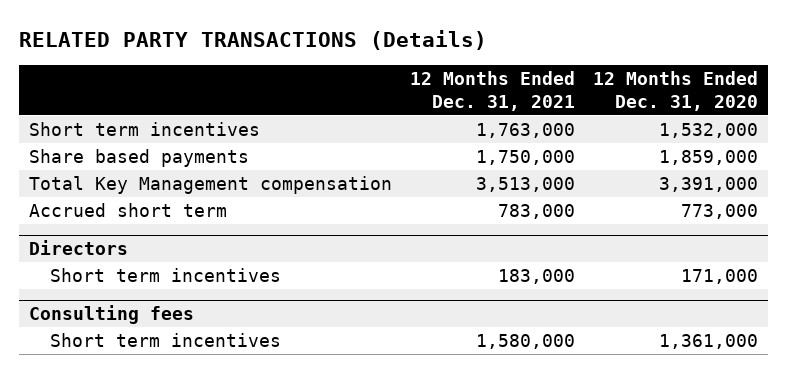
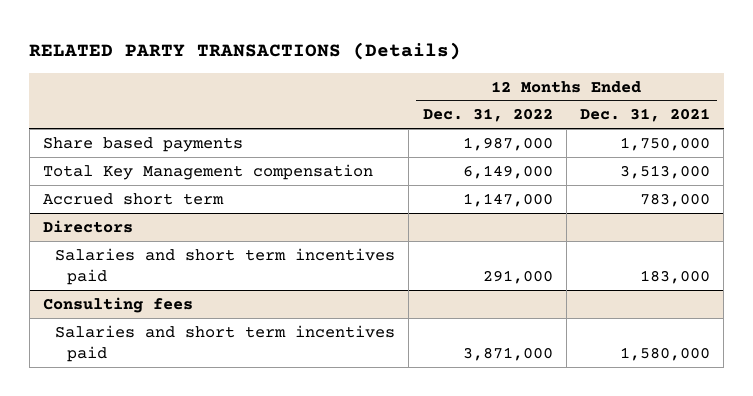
- | 12 Months Ended Dec. 31, 2021 | 12 Months Ended Dec. 31, 2020
+ | 12 Months Ended Dec. 31, 2022 | 12 Months Ended Dec. 31, 2021
- Short term incentives | 1,763,000 | 1,532,000
@ Directors
- Short term incentives | 183,000 | 171,000
+ Salaries and short term incentives paid | 291,000 | 183,000
@ Consulting fees
- Short term incentives | 1,580,000 | 1,361,000
+ Salaries and short term incentives paid | 3,871,000 | 1,580,000

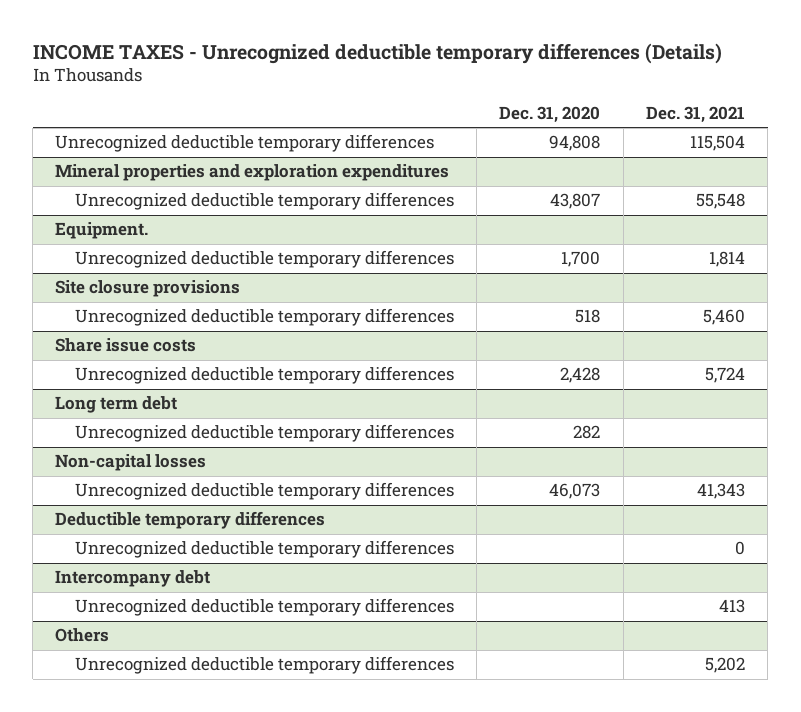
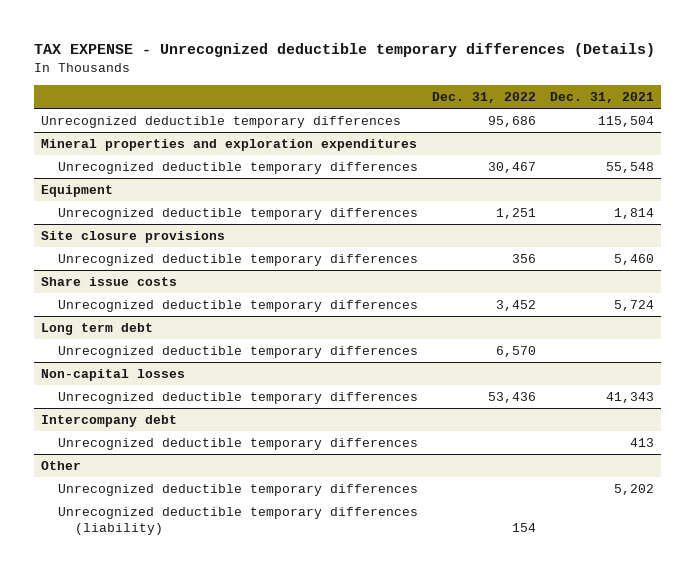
- INCOME TAXES - Unrecognized deductible temporary differences (Details)
+ TAX EXPENSE - Unrecognized deductible temporary differences (Details)
- | Dec. 31, 2020 | Dec. 31, 2021
+ | Dec. 31, 2022 | Dec. 31, 2021
- Equipment.
+ Equipment
- Deductible temporary differences
- Unrecognized deductible temporary differences | | 0
- Others
+ Other
+ Unrecognized deductible temporary differences (liability) | 154 |

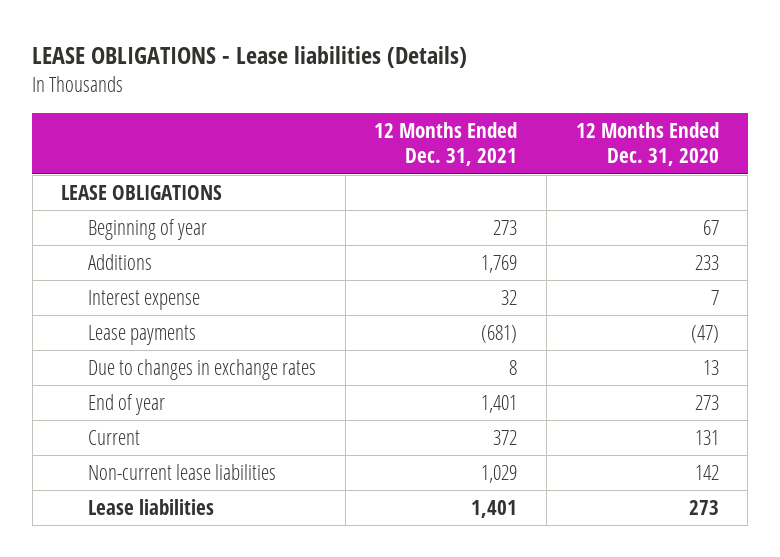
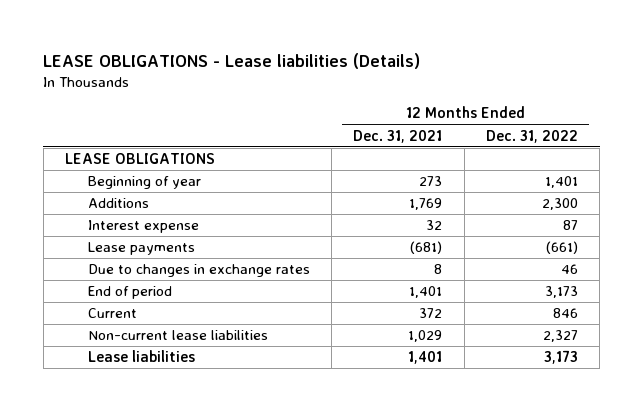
- | 12 Months Ended Dec. 31, 2021 | 12 Months Ended Dec. 31, 2020
+ | 12 Months Ended Dec. 31, 2021 | 12 Months Ended Dec. 31, 2022
- End of year | 1,401 | 273
+ End of period | 1,401 | 3,173

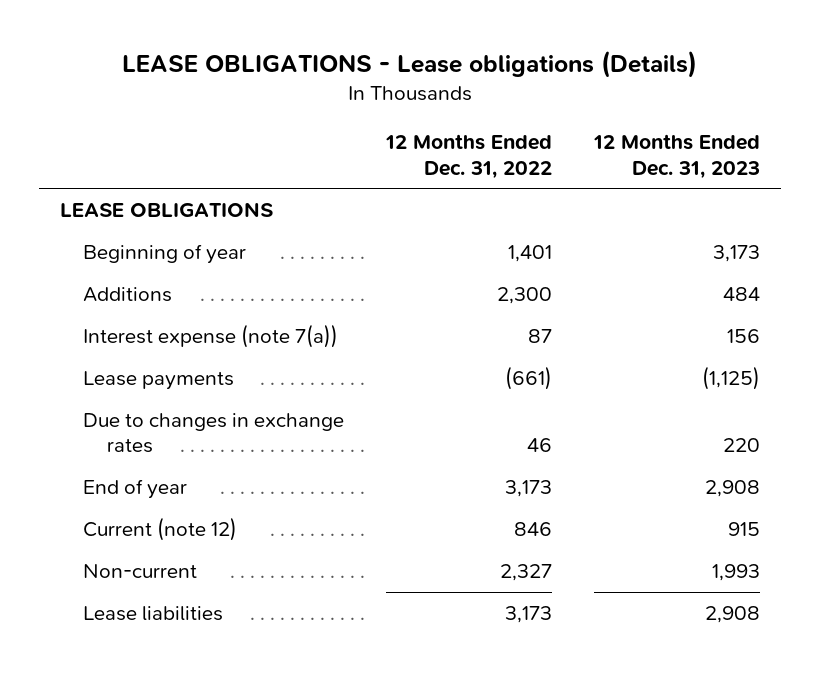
- LEASE OBLIGATIONS - Lease liabilities (Details)
+ LEASE OBLIGATIONS - Lease obligations (Details)
- | 12 Months Ended Dec. 31, 2021 | 12 Months Ended Dec. 31, 2022
+ | 12 Months Ended Dec. 31, 2022 | 12 Months Ended Dec. 31, 2023
- Interest expense | 32 | 87
+ Interest expense (note 7(a)) | 87 | 156
- End of period | 1,401 | 3,173
- Current | 372 | 846
- Non-current lease liabilities | 1,029 | 2,327
+ End of year | 3,173 | 2,908
+ Current (note 12) | 846 | 915
+ Non-current | 2,327 | 1,993

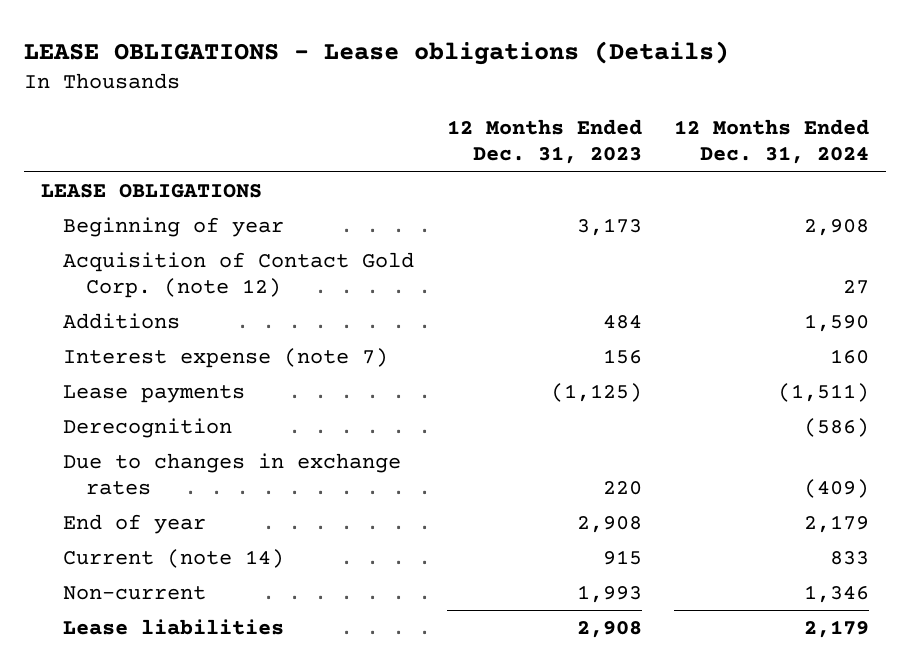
- | 12 Months Ended Dec. 31, 2022 | 12 Months Ended Dec. 31, 2023
+ | 12 Months Ended Dec. 31, 2023 | 12 Months Ended Dec. 31, 2024
+ Acquisition of Contact Gold Corp. (note 12) | | 27
- Interest expense (note 7(a)) | 87 | 156
+ Interest expense (note 7) | 156 | 160
+ Derecognition | | (586)
- Current (note 12) | 846 | 915
+ Current (note 14) | 915 | 833

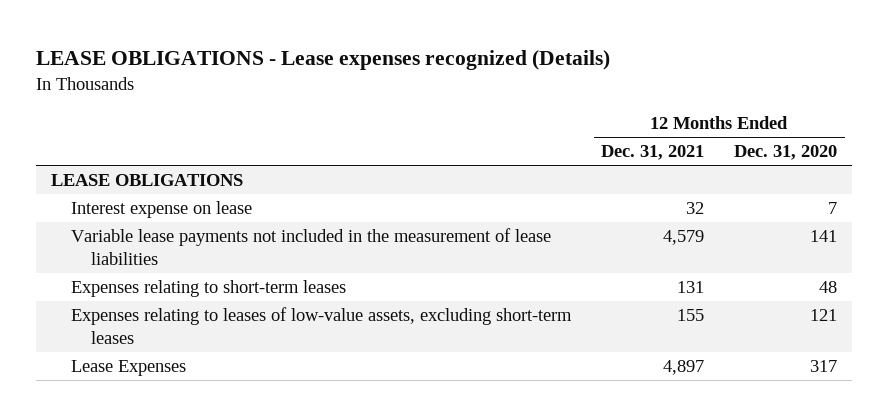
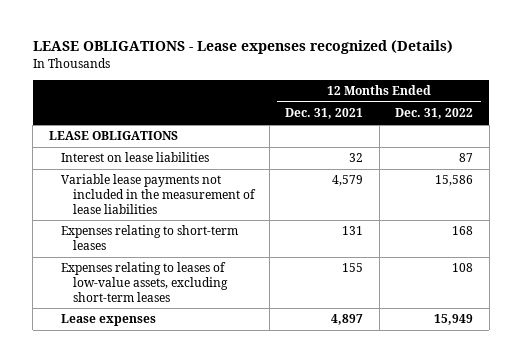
- | 12 Months Ended Dec. 31, 2021 | 12 Months Ended Dec. 31, 2020
+ | 12 Months Ended Dec. 31, 2021 | 12 Months Ended Dec. 31, 2022
- Interest expense on lease | 32 | 7
+ Interest on lease liabilities | 32 | 87
- Lease Expenses | 4,897 | 317
+ Lease expenses | 4,897 | 15,949

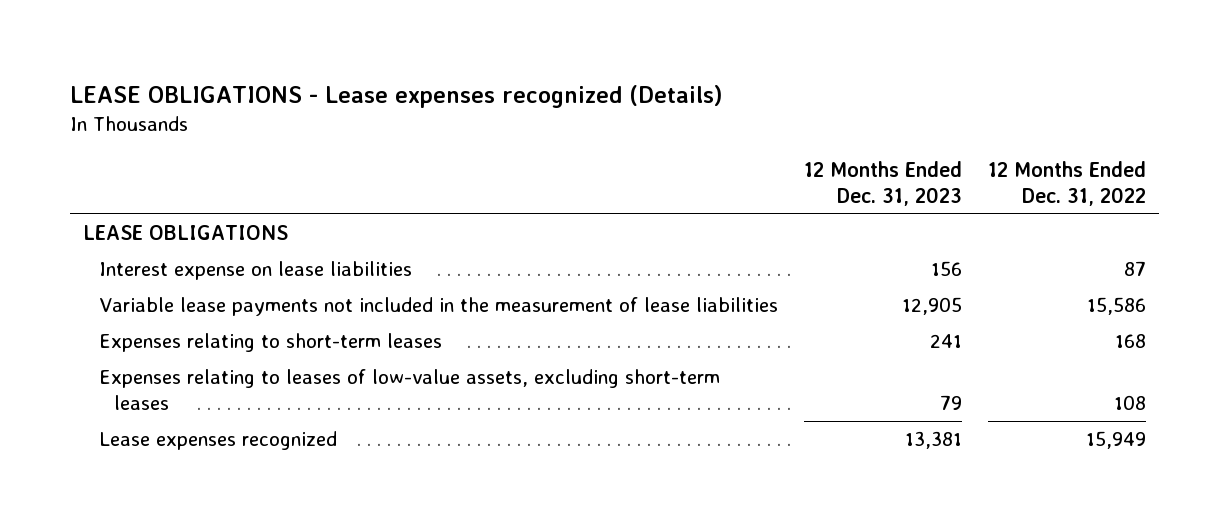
- | 12 Months Ended Dec. 31, 2021 | 12 Months Ended Dec. 31, 2022
+ | 12 Months Ended Dec. 31, 2023 | 12 Months Ended Dec. 31, 2022
- Interest on lease liabilities | 32 | 87
+ Interest expense on lease liabilities | 156 | 87
- Lease expenses | 4,897 | 15,949
+ Lease expenses recognized | 13,381 | 15,949

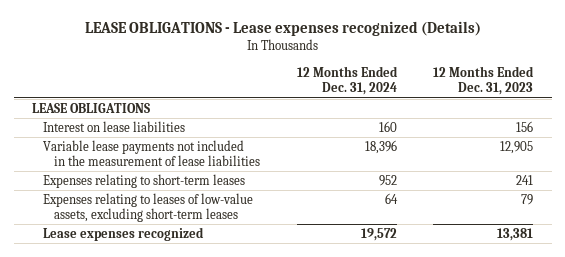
- | 12 Months Ended Dec. 31, 2023 | 12 Months Ended Dec. 31, 2022
+ | 12 Months Ended Dec. 31, 2024 | 12 Months Ended Dec. 31, 2023
- Interest expense on lease liabilities | 156 | 87
+ Interest on lease liabilities | 160 | 156

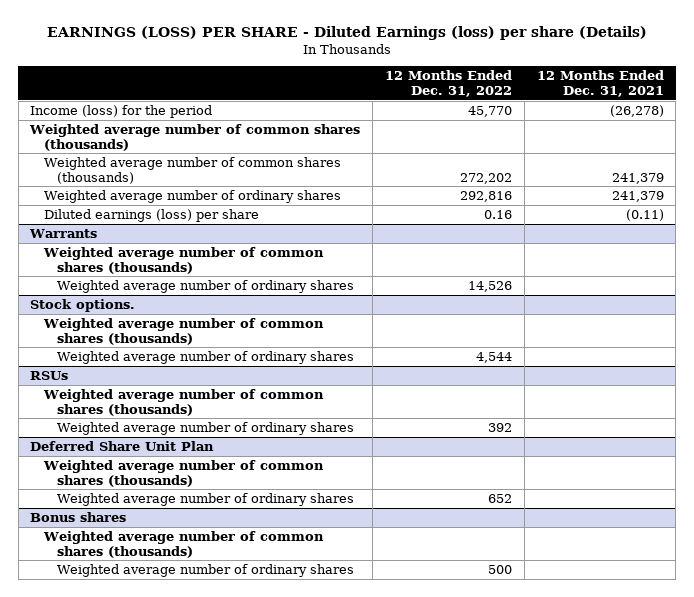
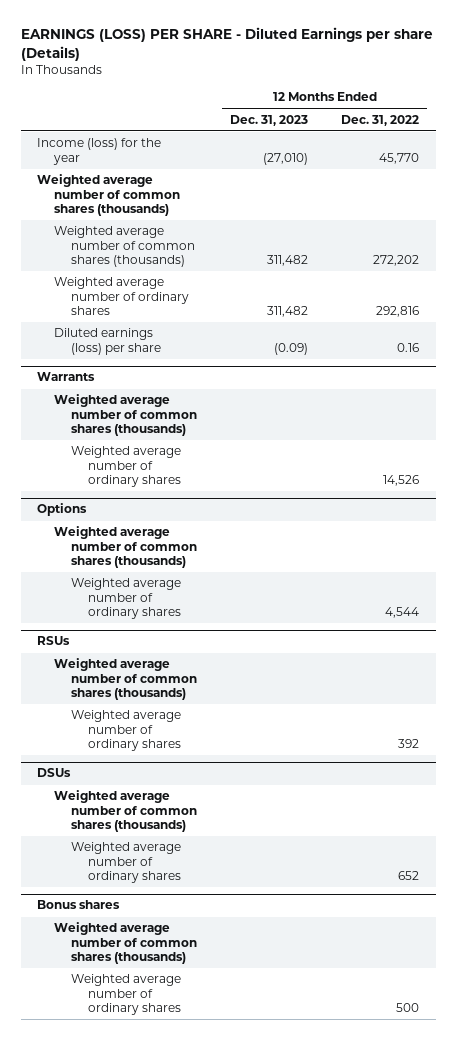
- EARNINGS (LOSS) PER SHARE - Diluted Earnings (loss) per share (Details)
+ EARNINGS (LOSS) PER SHARE - Diluted Earnings per share (Details)
- | 12 Months Ended Dec. 31, 2022 | 12 Months Ended Dec. 31, 2021
+ | 12 Months Ended Dec. 31, 2023 | 12 Months Ended Dec. 31, 2022
- Income (loss) for the period | 45,770 | (26,278)
+ Income (loss) for the year | (27,010) | 45,770
- Stock options.
+ Options
- Deferred Share Unit Plan
+ DSUs

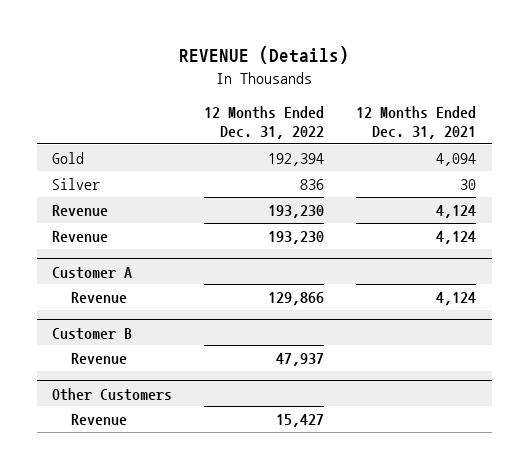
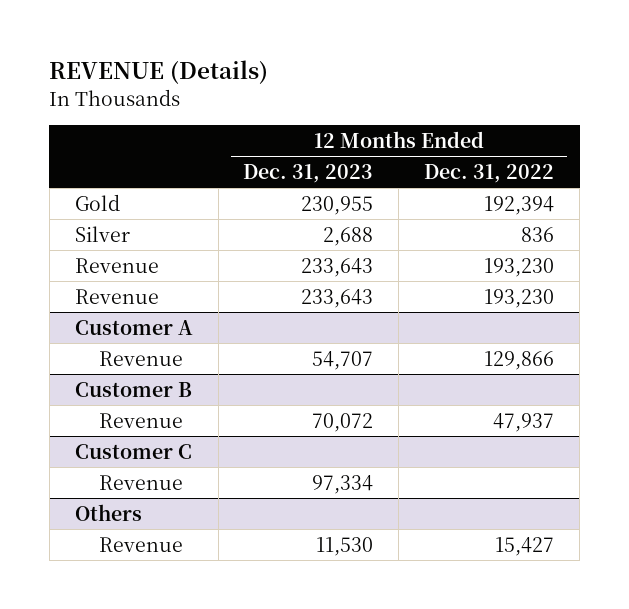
- | 12 Months Ended Dec. 31, 2022 | 12 Months Ended Dec. 31, 2021
+ | 12 Months Ended Dec. 31, 2023 | 12 Months Ended Dec. 31, 2022
- Other Customers
+ Customer C
+ Revenue | 97,334 |
+ Others

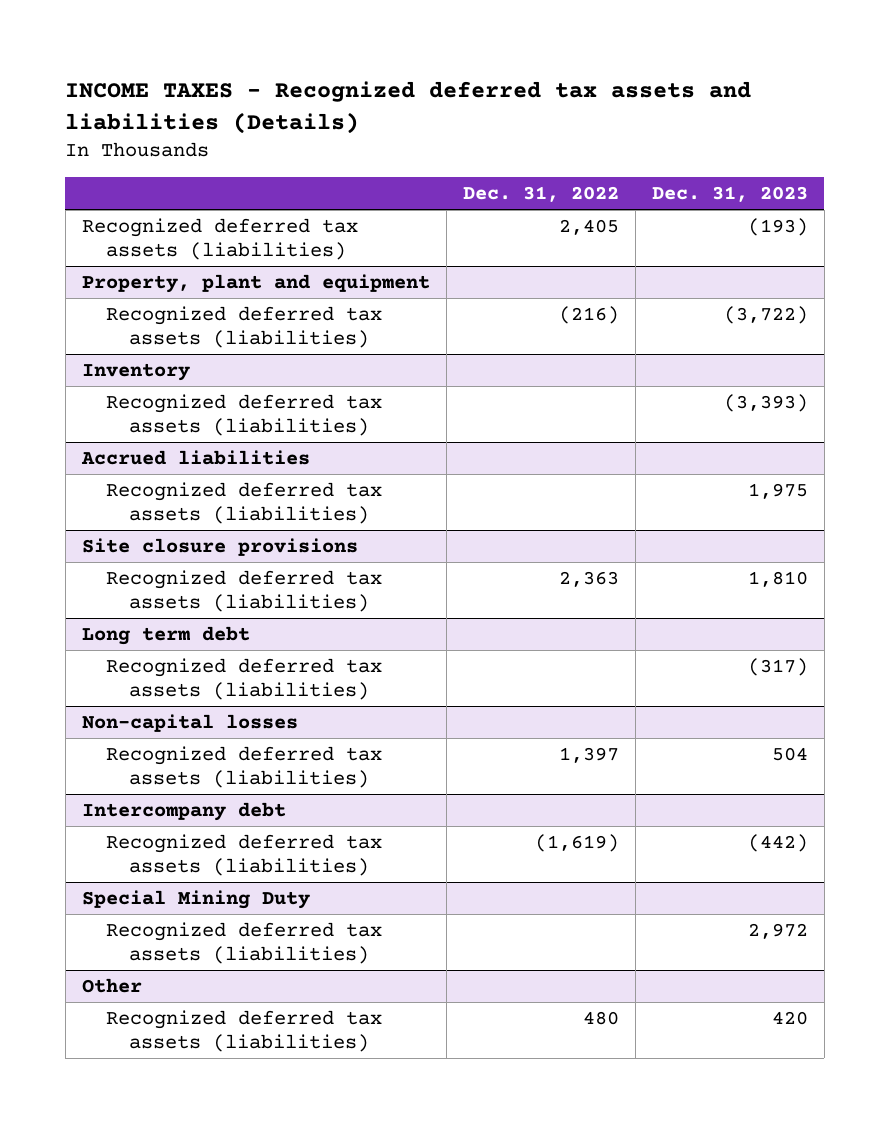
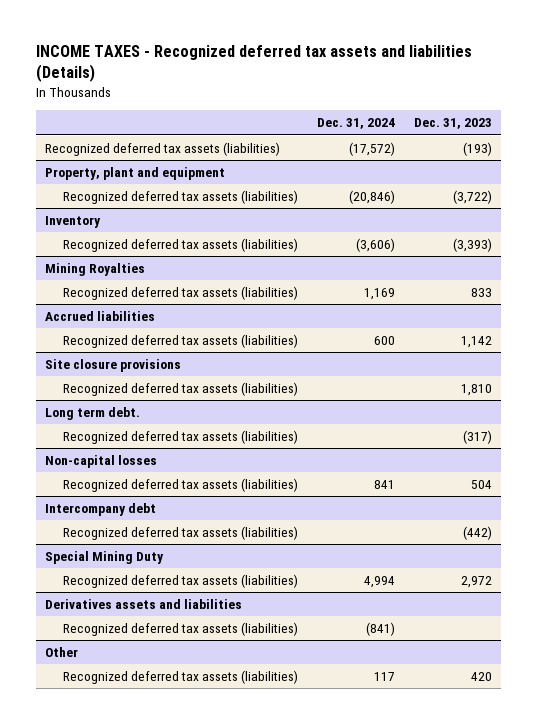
- | Dec. 31, 2022 | Dec. 31, 2023
+ | Dec. 31, 2024 | Dec. 31, 2023
+ Mining Royalties
+ Recognized deferred tax assets (liabilities) | 1,169 | 833
@ Accrued liabilities
- Recognized deferred tax assets (liabilities) | | 1,975
+ Recognized deferred tax assets (liabilities) | 600 | 1,142
- Long term debt
+ Long term debt.
+ Derivatives assets and liabilities
+ Recognized deferred tax assets (liabilities) | (841) |

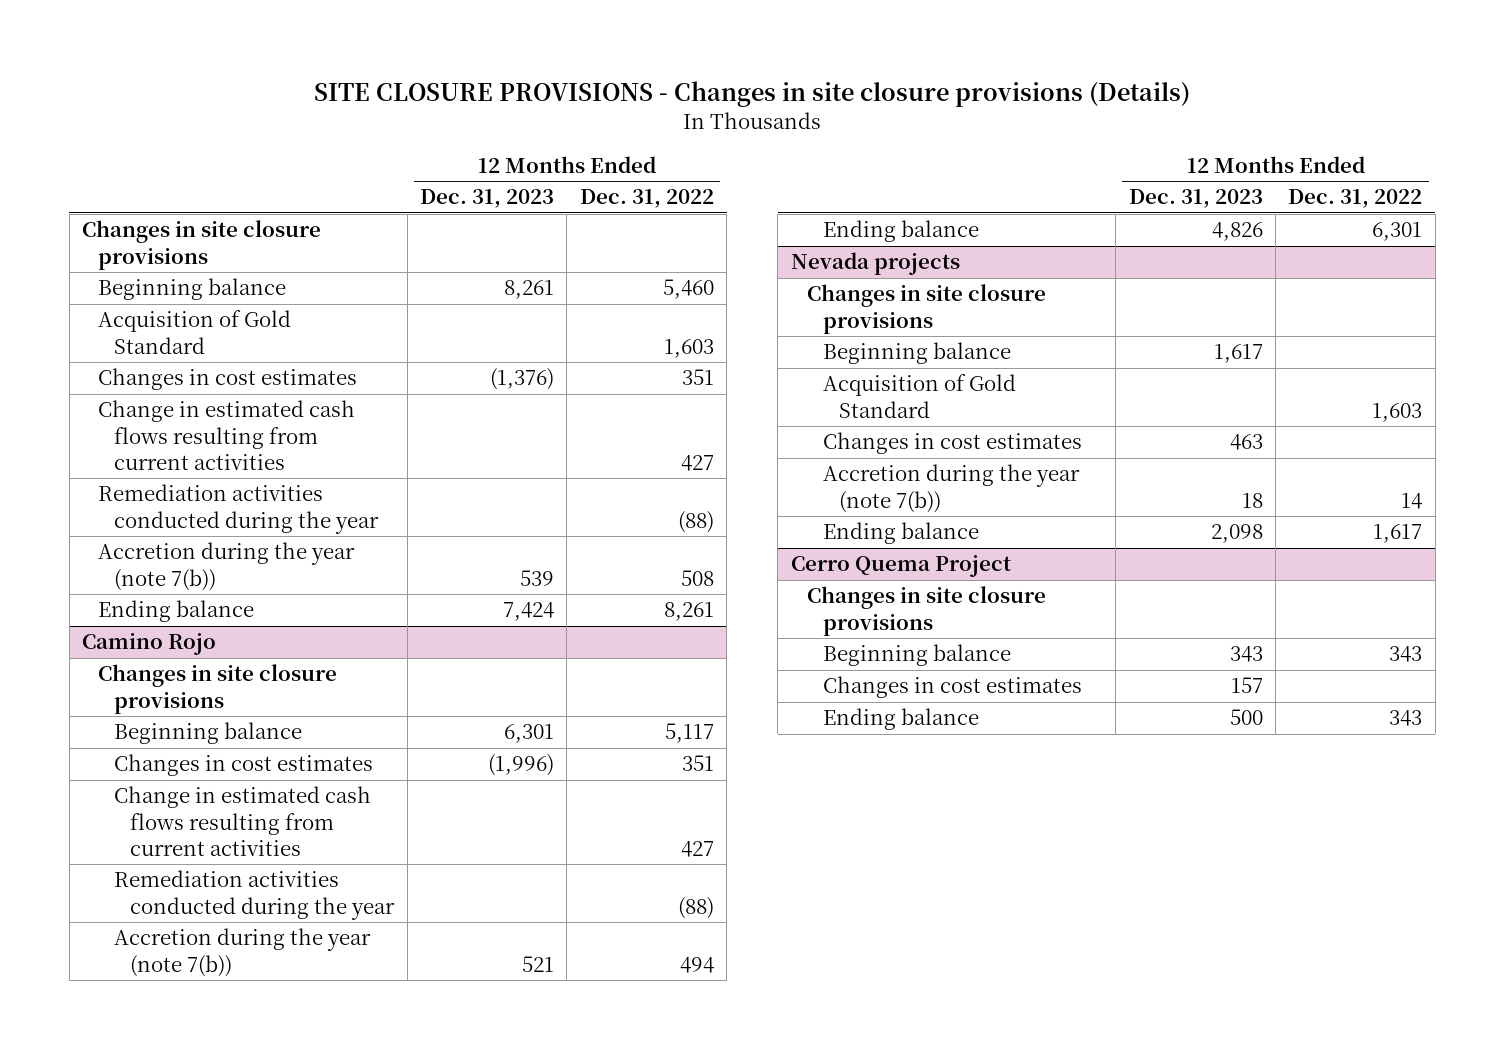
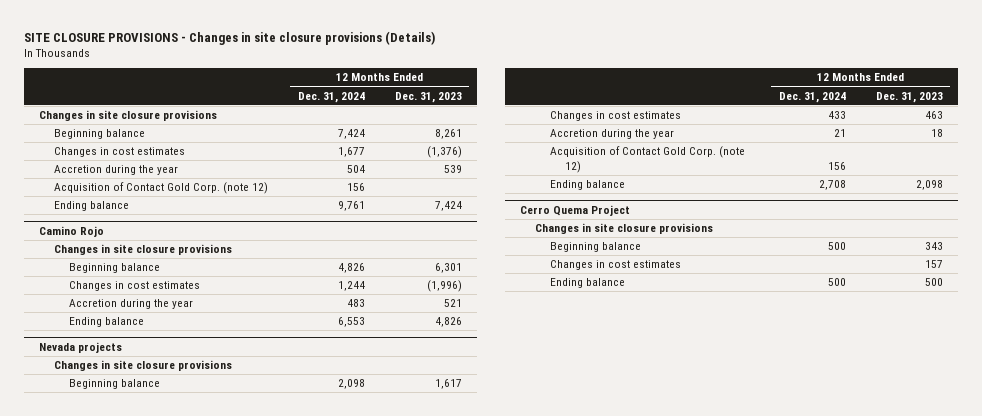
- | 12 Months Ended Dec. 31, 2023 | 12 Months Ended Dec. 31, 2022
+ | 12 Months Ended Dec. 31, 2024 | 12 Months Ended Dec. 31, 2023
- Acquisition of Gold Standard | | 1,603
- Change in estimated cash flows resulting from current activities | | 427
- Remediation activities conducted during the year | | (88)
- Accretion during the year (note 7(b)) | 539 | 508
+ Accretion during the year | 504 | 539
+ Acquisition of Contact Gold Corp. (note 12) | 156 |
@ Camino Rojo
- Change in estimated cash flows resulting from current activities | | 427
- Remediation activities conducted during the year | | (88)
- Accretion during the year (note 7(b)) | 521 | 494
+ Accretion during the year | 483 | 521
@ Nevada projects
- Acquisition of Gold Standard | | 1,603
- Accretion during the year (note 7(b)) | 18 | 14
+ Accretion during the year | 21 | 18
+ Acquisition of Contact Gold Corp. (note 12) | 156 |

